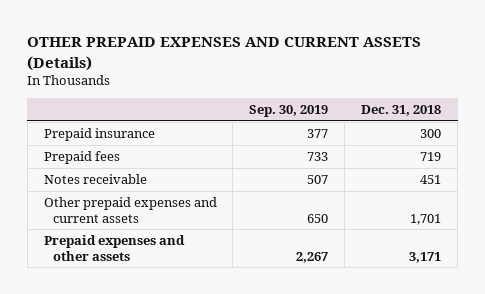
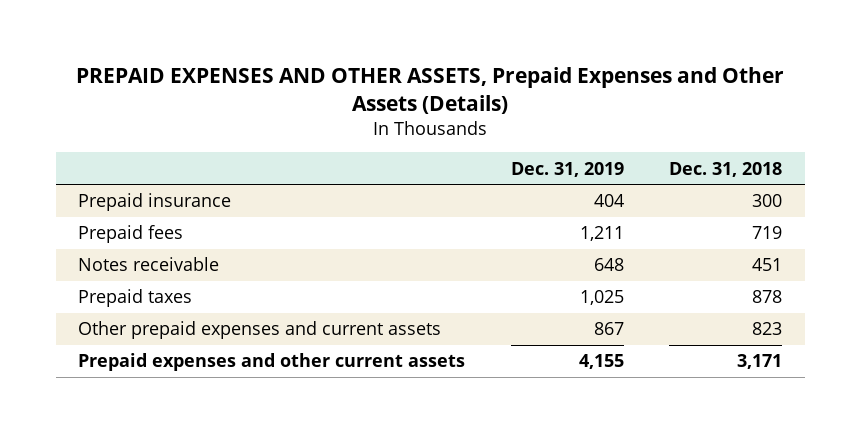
- OTHER PREPAID EXPENSES AND CURRENT ASSETS (Details)
+ PREPAID EXPENSES AND OTHER ASSETS, Prepaid Expenses and Other Assets (Details)
- | Sep. 30, 2019 | Dec. 31, 2018
+ | Dec. 31, 2019 | Dec. 31, 2018
- Other prepaid expenses and current assets | 650 | 1,701
- Prepaid expenses and other assets | 2,267 | 3,171
+ Prepaid taxes | 1,025 | 878
+ Other prepaid expenses and current assets | 867 | 823
+ Prepaid expenses and other current assets | 4,155 | 3,171

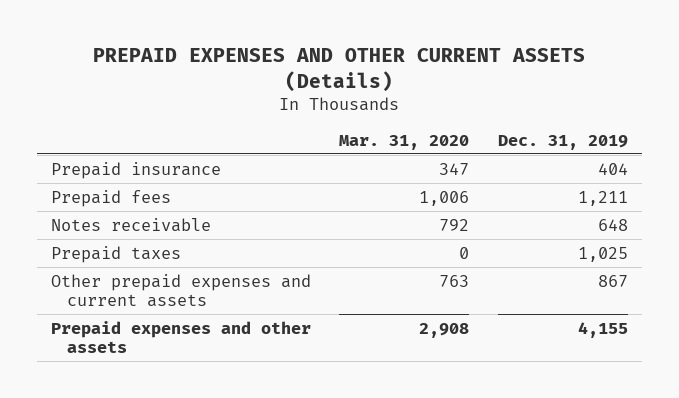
- PREPAID EXPENSES AND OTHER ASSETS, Prepaid Expenses and Other Assets (Details)
+ PREPAID EXPENSES AND OTHER CURRENT ASSETS (Details)
- | Dec. 31, 2019 | Dec. 31, 2018
+ | Mar. 31, 2020 | Dec. 31, 2019
- Prepaid expenses and other current assets | 4,155 | 3,171
+ Prepaid expenses and other assets | 2,908 | 4,155

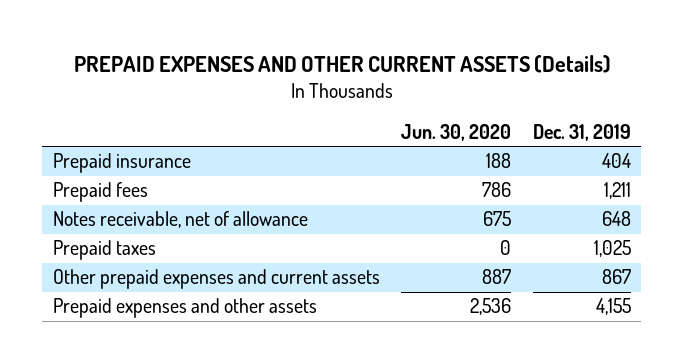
- | Mar. 31, 2020 | Dec. 31, 2019
+ | Jun. 30, 2020 | Dec. 31, 2019
- Notes receivable | 792 | 648
+ Notes receivable, net of allowance | 675 | 648

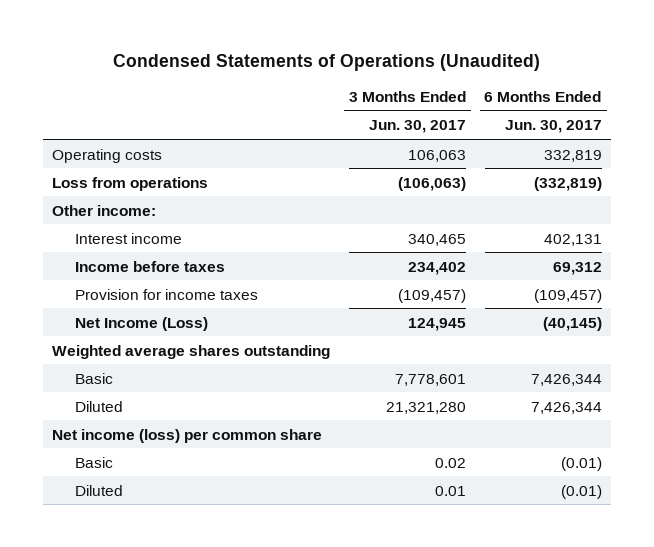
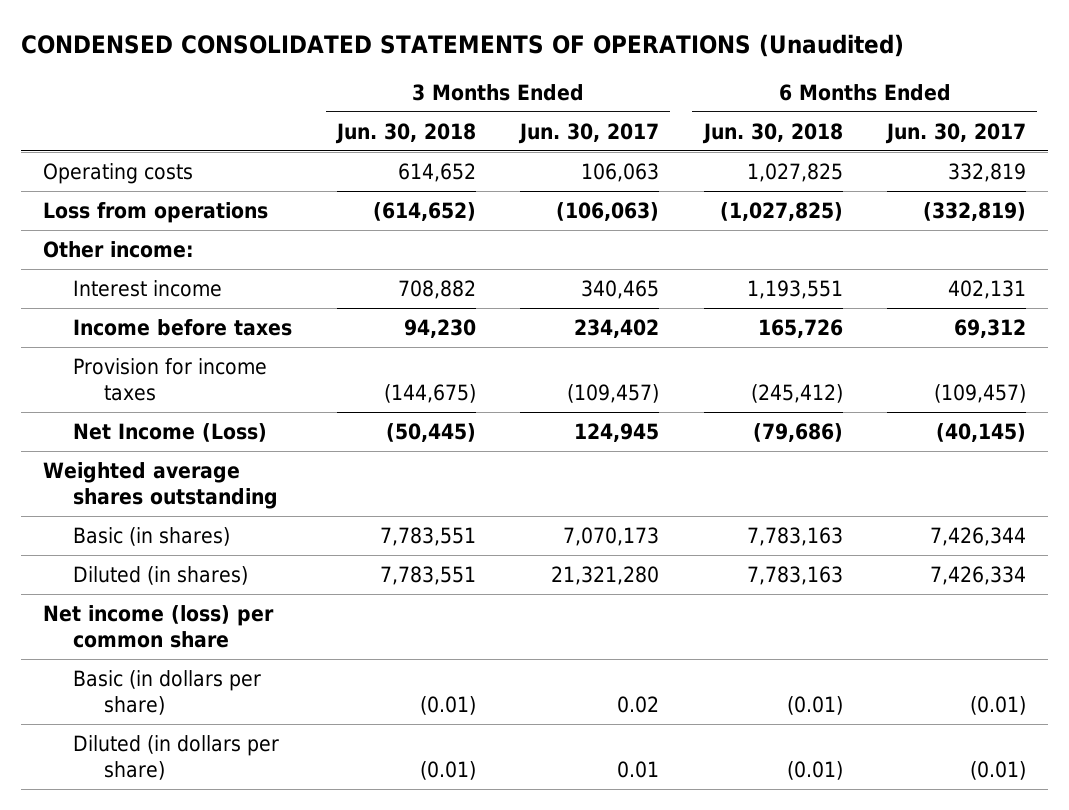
- Condensed Statements of Operations (Unaudited)
+ CONDENSED CONSOLIDATED STATEMENTS OF OPERATIONS (Unaudited)
- | 3 Months Ended Jun. 30, 2017 | 6 Months Ended Jun. 30, 2017
+ | 3 Months Ended Jun. 30, 2018 | 3 Months Ended Jun. 30, 2017 | 6 Months Ended Jun. 30, 2018 | 6 Months Ended Jun. 30, 2017
- Basic | 7,778,601 | 7,426,344
- Diluted | 21,321,280 | 7,426,344
+ Basic (in shares) | 7,783,551 | 7,070,173 | 7,783,163 | 7,426,344
+ Diluted (in shares) | 7,783,551 | 21,321,280 | 7,783,163 | 7,426,334
- Basic | 0.02 | (0.01)
- Diluted | 0.01 | (0.01)
+ Basic (in dollars per share) | (0.01) | 0.02 | (0.01) | (0.01)
+ Diluted (in dollars per share) | (0.01) | 0.01 | (0.01) | (0.01)

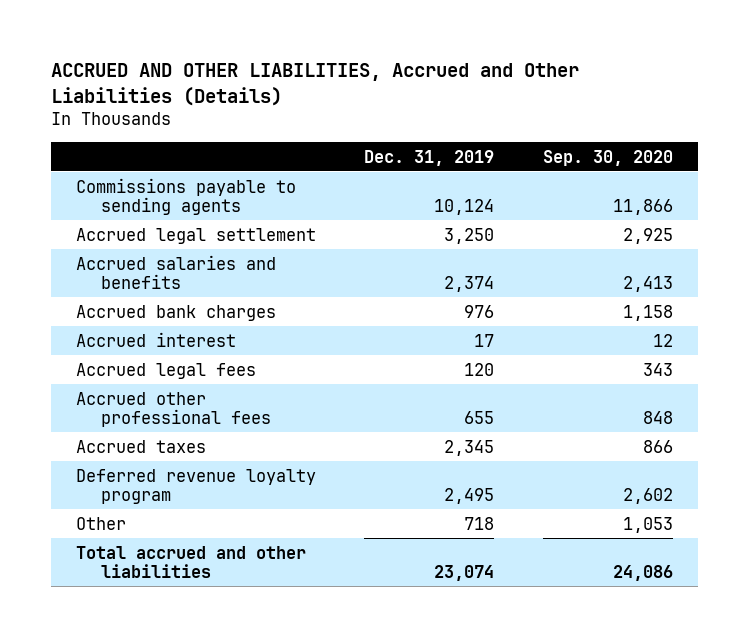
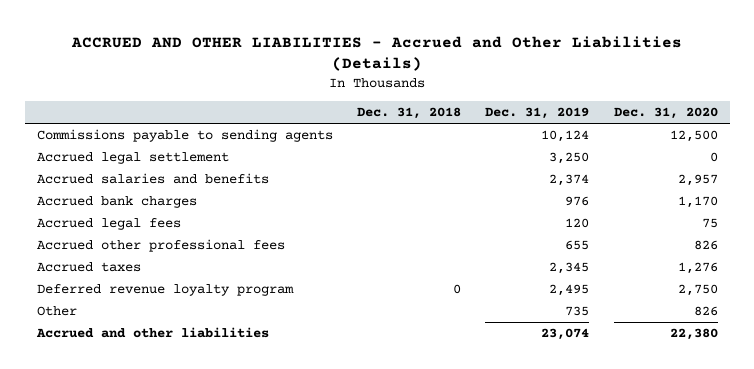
- ACCRUED AND OTHER LIABILITIES, Accrued and Other Liabilities (Details)
+ ACCRUED AND OTHER LIABILITIES - Accrued and Other Liabilities (Details)
- | Dec. 31, 2019 | Sep. 30, 2020
+ | Dec. 31, 2018 | Dec. 31, 2019 | Dec. 31, 2020
- Accrued interest | 17 | 12
- Other | 718 | 1,053
- Total accrued and other liabilities | 23,074 | 24,086
+ Other | | 735 | 826
+ Accrued and other liabilities | | 23,074 | 22,380

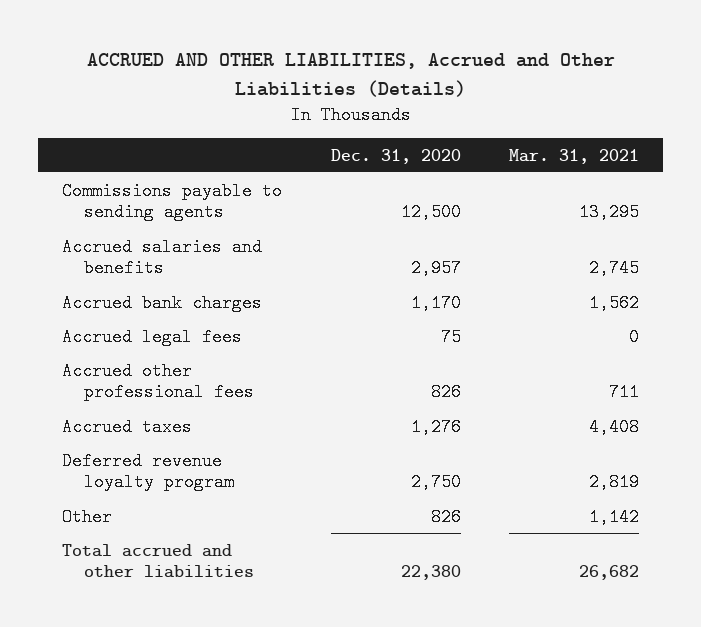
- ACCRUED AND OTHER LIABILITIES - Accrued and Other Liabilities (Details)
+ ACCRUED AND OTHER LIABILITIES, Accrued and Other Liabilities (Details)
- | Dec. 31, 2018 | Dec. 31, 2019 | Dec. 31, 2020
+ | Dec. 31, 2020 | Mar. 31, 2021
- Accrued legal settlement | | 3,250 | 0
- Accrued and other liabilities | | 23,074 | 22,380
+ Total accrued and other liabilities | 22,380 | 26,682

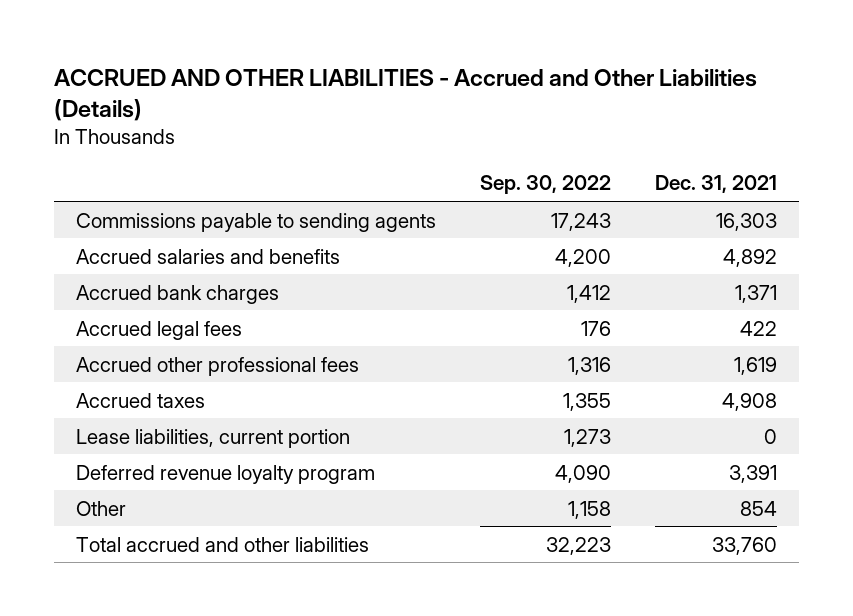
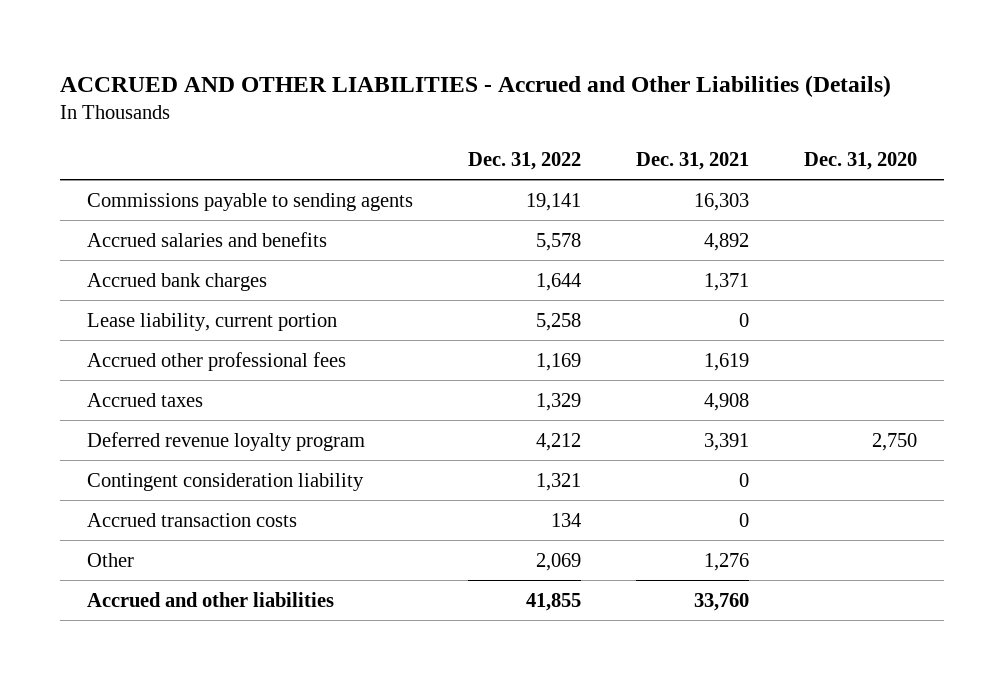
- | Sep. 30, 2022 | Dec. 31, 2021
+ | Dec. 31, 2022 | Dec. 31, 2021 | Dec. 31, 2020
- Accrued legal fees | 176 | 422
+ Lease liability, current portion | 5,258 | 0 |
- Lease liabilities, current portion | 1,273 | 0
- Other | 1,158 | 854
- Total accrued and other liabilities | 32,223 | 33,760
+ Contingent consideration liability | 1,321 | 0 |
+ Accrued transaction costs | 134 | 0 |
+ Other | 2,069 | 1,276 |
+ Accrued and other liabilities | 41,855 | 33,760 |

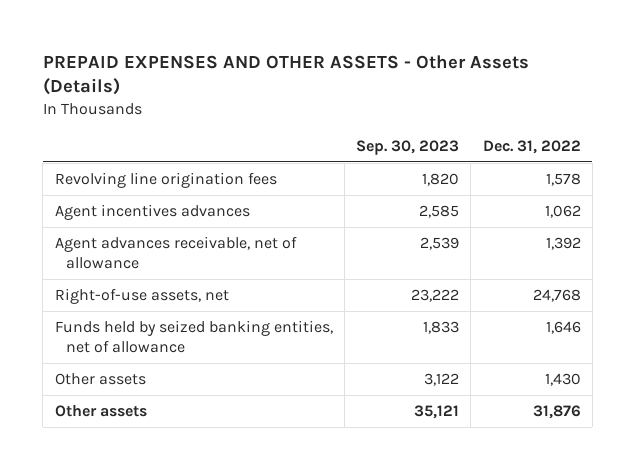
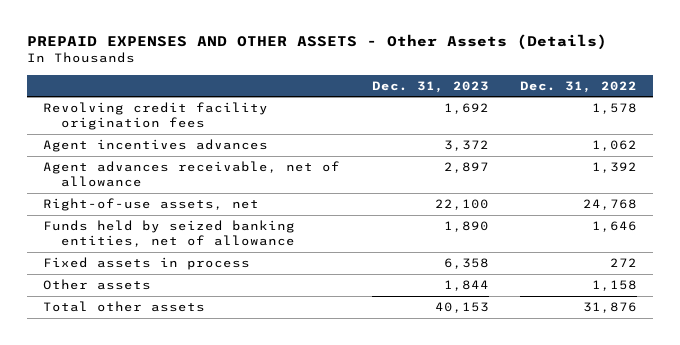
- | Sep. 30, 2023 | Dec. 31, 2022
+ | Dec. 31, 2023 | Dec. 31, 2022
- Revolving line origination fees | 1,820 | 1,578
+ Revolving credit facility origination fees | 1,692 | 1,578
- Other assets | 3,122 | 1,430
- Other assets | 35,121 | 31,876
+ Fixed assets in process | 6,358 | 272
+ Other assets | 1,844 | 1,158
+ Total other assets | 40,153 | 31,876

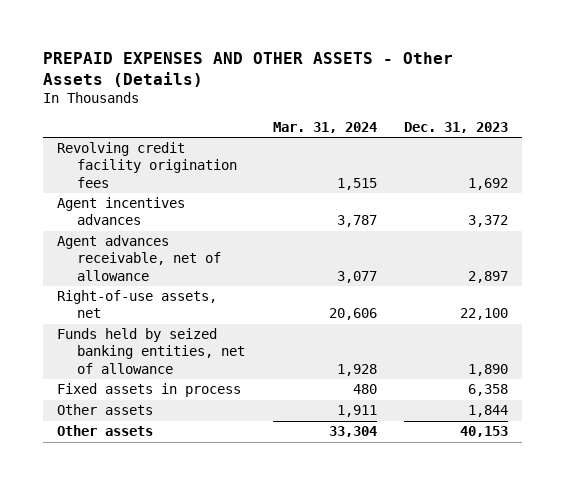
- | Dec. 31, 2023 | Dec. 31, 2022
+ | Mar. 31, 2024 | Dec. 31, 2023
- Total other assets | 40,153 | 31,876
+ Other assets | 33,304 | 40,153

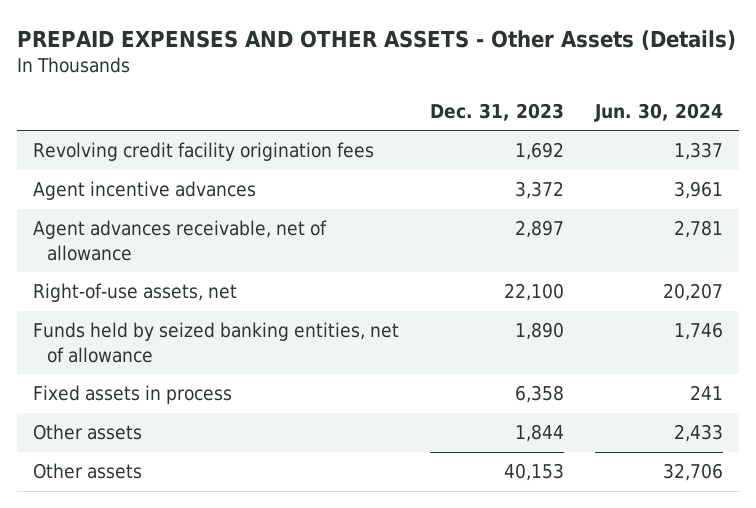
- | Mar. 31, 2024 | Dec. 31, 2023
+ | Dec. 31, 2023 | Jun. 30, 2024
- Agent incentives advances | 3,787 | 3,372
+ Agent incentive advances | 3,372 | 3,961

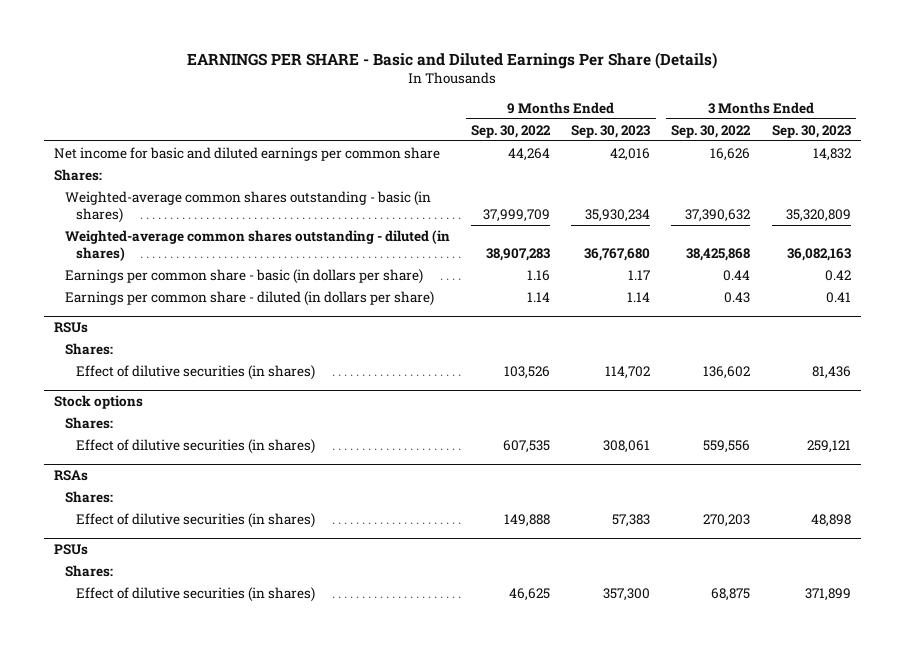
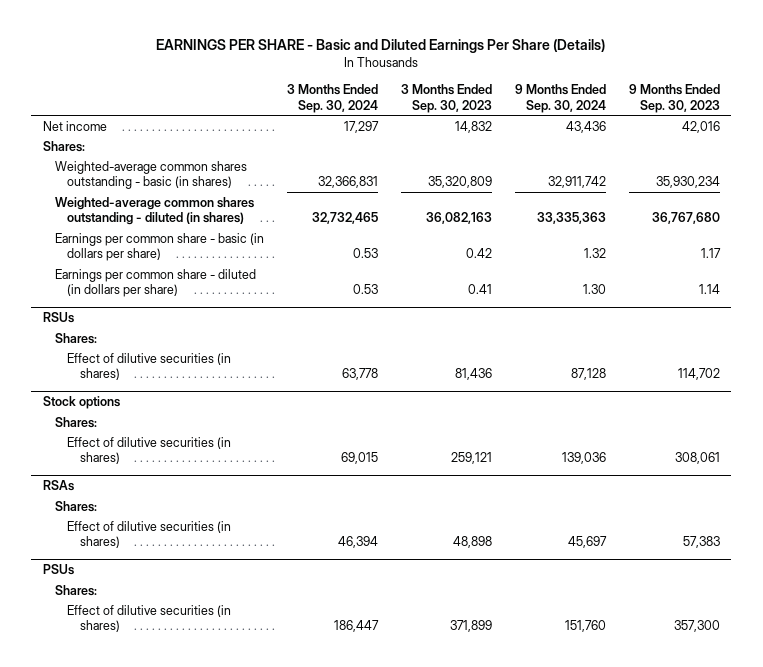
- | 9 Months Ended Sep. 30, 2022 | 9 Months Ended Sep. 30, 2023 | 3 Months Ended Sep. 30, 2022 | 3 Months Ended Sep. 30, 2023
+ | 3 Months Ended Sep. 30, 2024 | 3 Months Ended Sep. 30, 2023 | 9 Months Ended Sep. 30, 2024 | 9 Months Ended Sep. 30, 2023
- Net income for basic and diluted earnings per common share | 44,264 | 42,016 | 16,626 | 14,832
+ Net income | 17,297 | 14,832 | 43,436 | 42,016

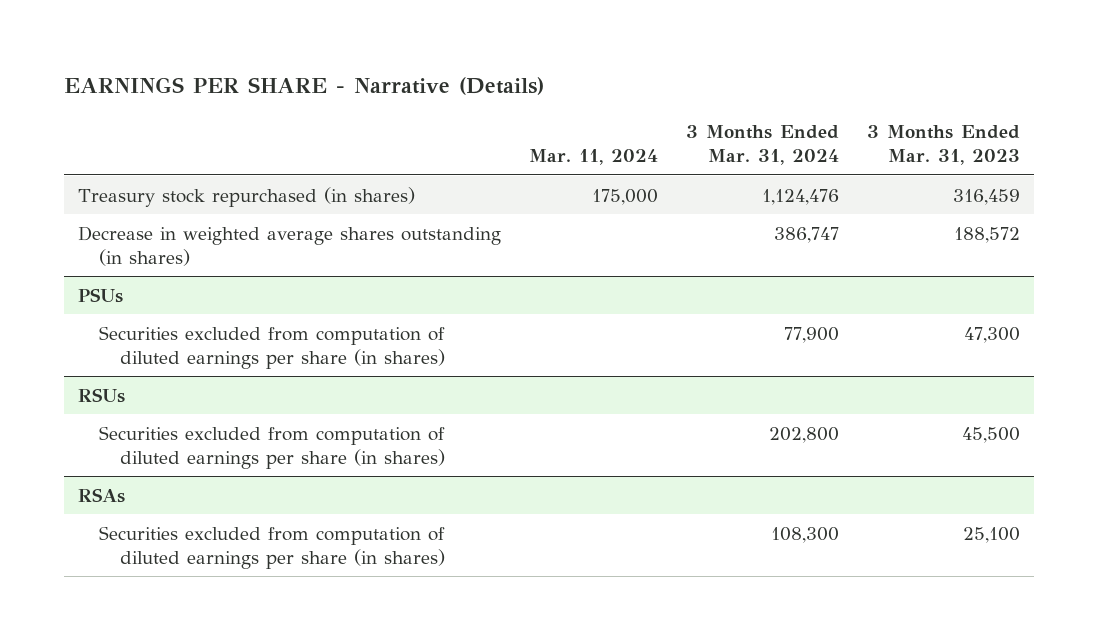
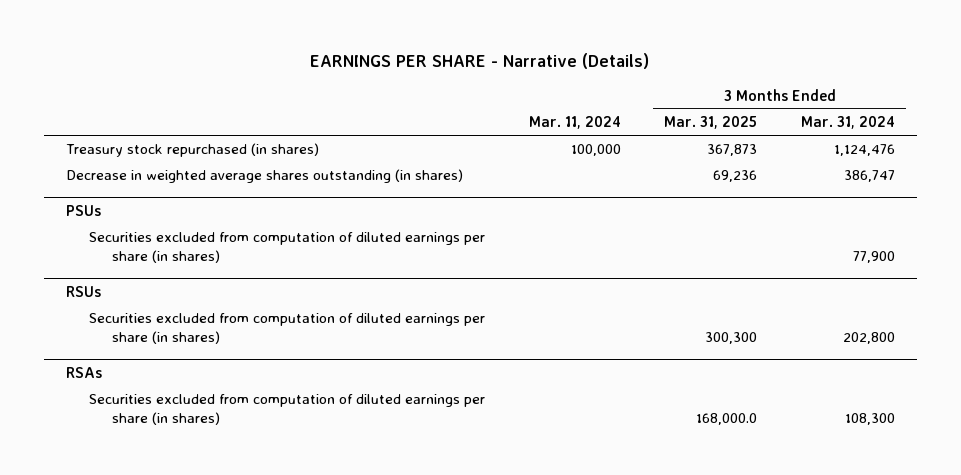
- | Mar. 11, 2024 | 3 Months Ended Mar. 31, 2024 | 3 Months Ended Mar. 31, 2023
+ | Mar. 11, 2024 | 3 Months Ended Mar. 31, 2025 | 3 Months Ended Mar. 31, 2024
- Treasury stock repurchased (in shares) | 175,000 | 1,124,476 | 316,459
+ Treasury stock repurchased (in shares) | 100,000 | 367,873 | 1,124,476

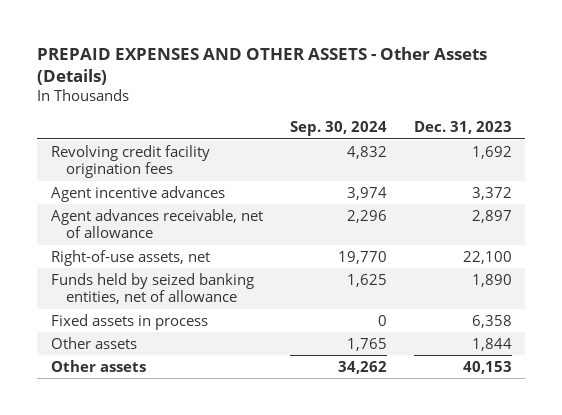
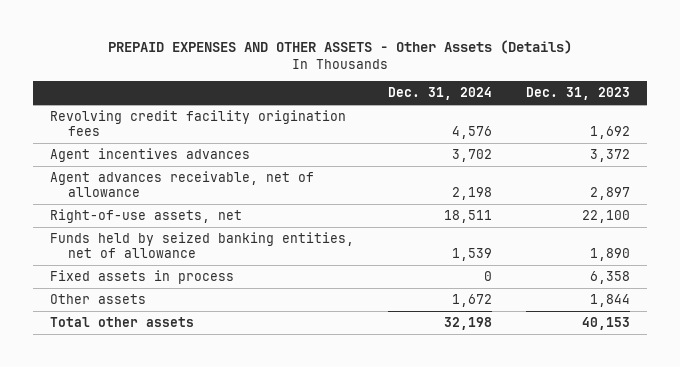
- | Sep. 30, 2024 | Dec. 31, 2023
+ | Dec. 31, 2024 | Dec. 31, 2023
- Agent incentive advances | 3,974 | 3,372
+ Agent incentives advances | 3,702 | 3,372
- Other assets | 34,262 | 40,153
+ Total other assets | 32,198 | 40,153

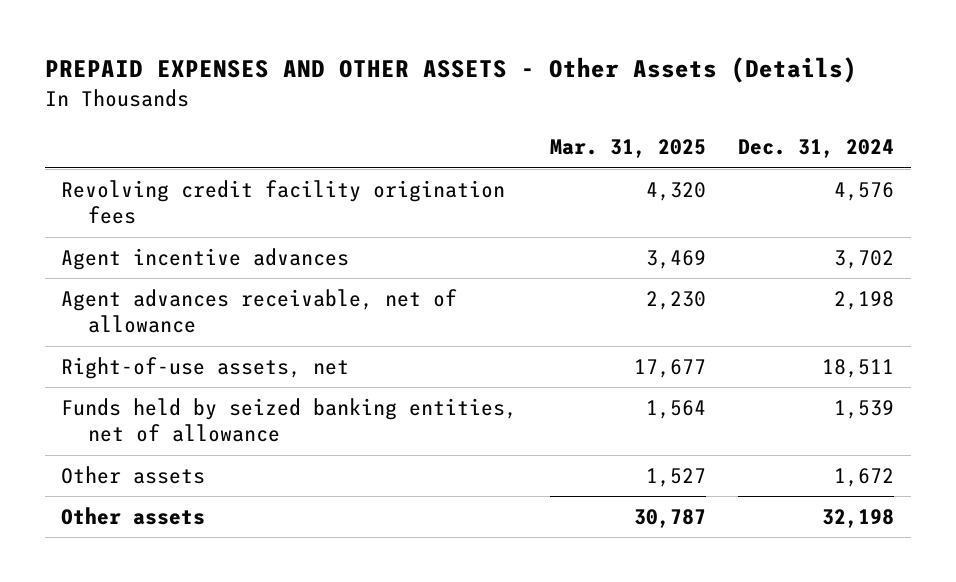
- | Dec. 31, 2024 | Dec. 31, 2023
+ | Mar. 31, 2025 | Dec. 31, 2024
- Agent incentives advances | 3,702 | 3,372
+ Agent incentive advances | 3,469 | 3,702
- Fixed assets in process | 0 | 6,358
- Total other assets | 32,198 | 40,153
+ Other assets | 30,787 | 32,198

